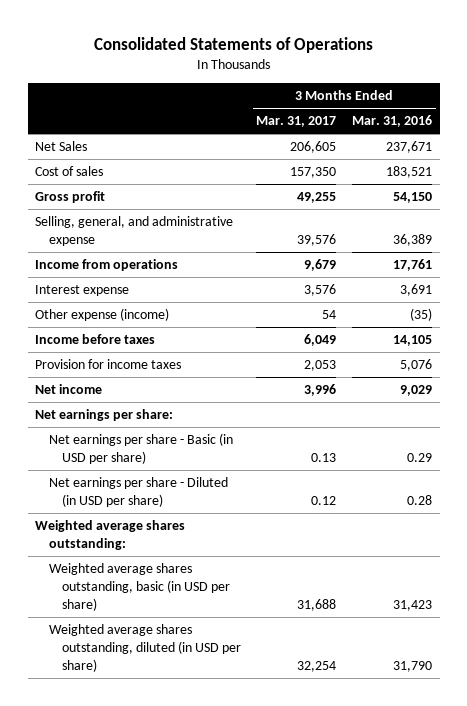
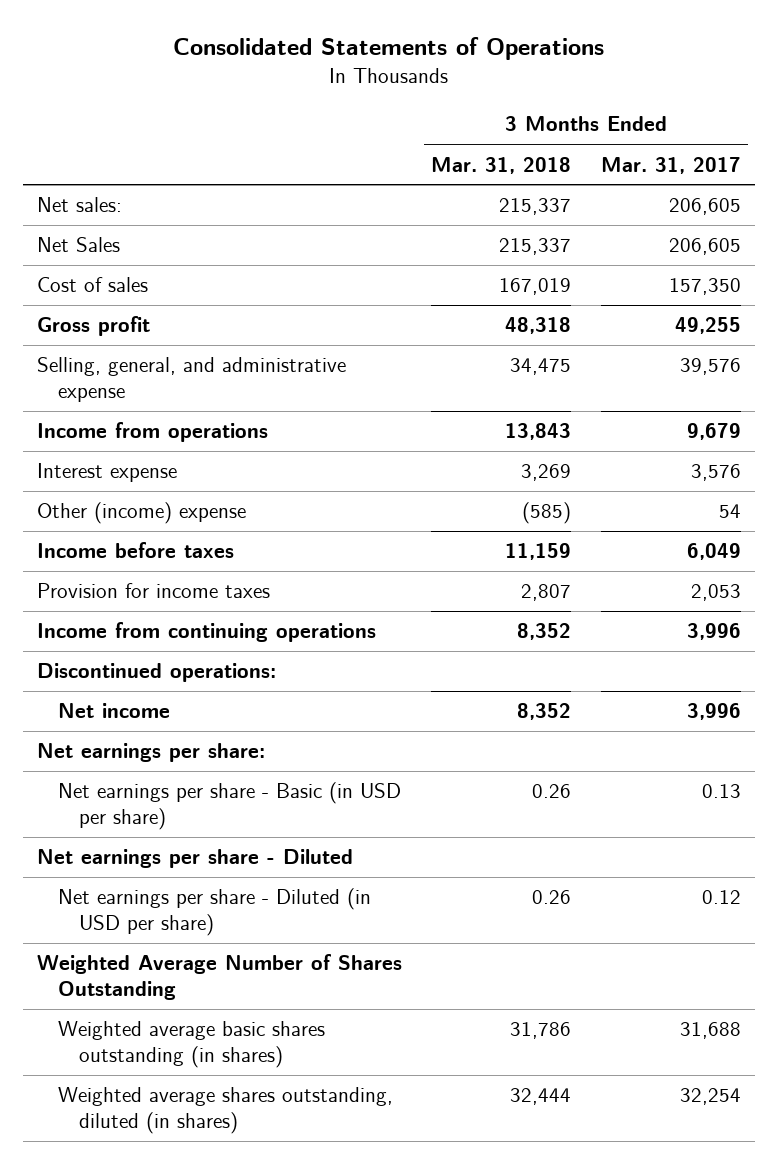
- | 3 Months Ended Mar. 31, 2017 | 3 Months Ended Mar. 31, 2016
+ | 3 Months Ended Mar. 31, 2018 | 3 Months Ended Mar. 31, 2017
+ Net sales: | 215,337 | 206,605
- Other expense (income) | 54 | (35)
+ Other (income) expense | (585) | 54
+ Income from continuing operations | 8,352 | 3,996
+ Discontinued operations:
+ Net earnings per share - Diluted
- Weighted average shares outstanding:
- Weighted average shares outstanding, basic (in USD per share) | 31,688 | 31,423
- Weighted average shares outstanding, diluted (in USD per share) | 32,254 | 31,790
+ Weighted Average Number of Shares Outstanding
+ Weighted average basic shares outstanding (in shares) | 31,786 | 31,688
+ Weighted average shares outstanding, diluted (in shares) | 32,444 | 32,254

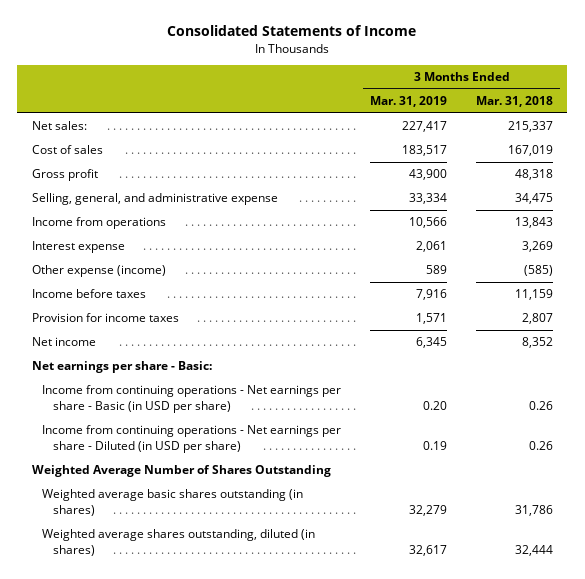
- Consolidated Statements of Operations
+ Consolidated Statements of Income
- | 3 Months Ended Mar. 31, 2018 | 3 Months Ended Mar. 31, 2017
+ | 3 Months Ended Mar. 31, 2019 | 3 Months Ended Mar. 31, 2018
- Net Sales | 215,337 | 206,605
- Other (income) expense | (585) | 54
+ Other expense (income) | 589 | (585)
- Income from continuing operations | 8,352 | 3,996
- Discontinued operations:
- Net earnings per share:
- Net earnings per share - Basic (in USD per share) | 0.26 | 0.13
- Net earnings per share - Diluted
- Net earnings per share - Diluted (in USD per share) | 0.26 | 0.12
+ Net earnings per share - Basic:
+ Income from continuing operations - Net earnings per share - Basic (in USD per share) | 0.20 | 0.26
+ Income from continuing operations - Net earnings per share - Diluted (in USD per share) | 0.19 | 0.26

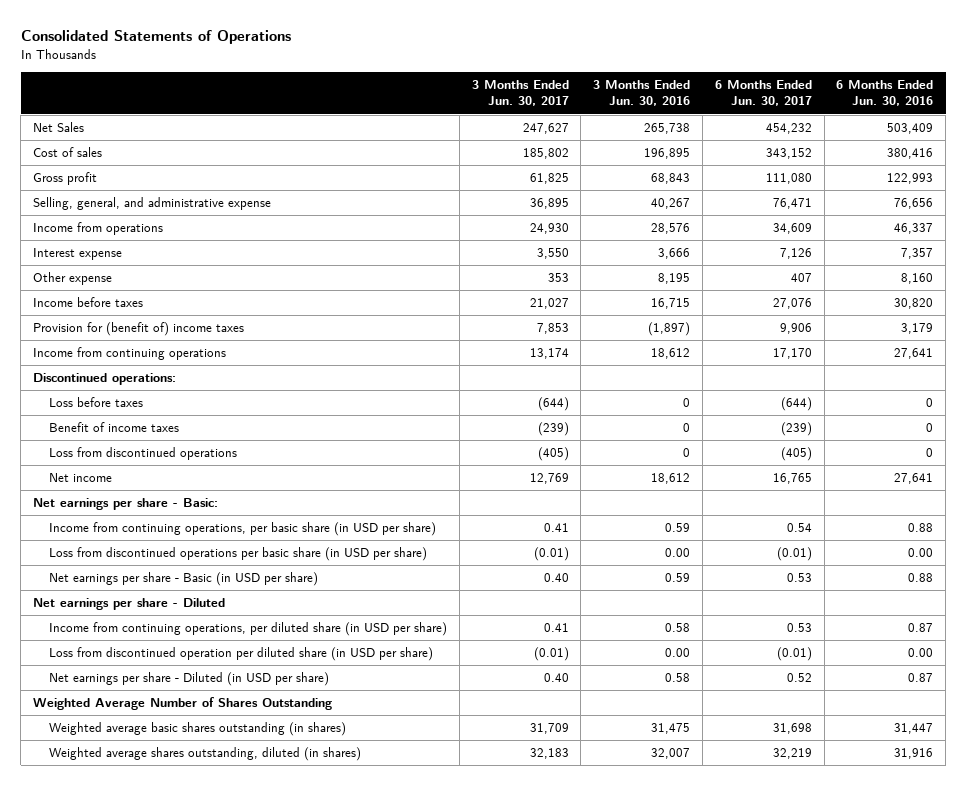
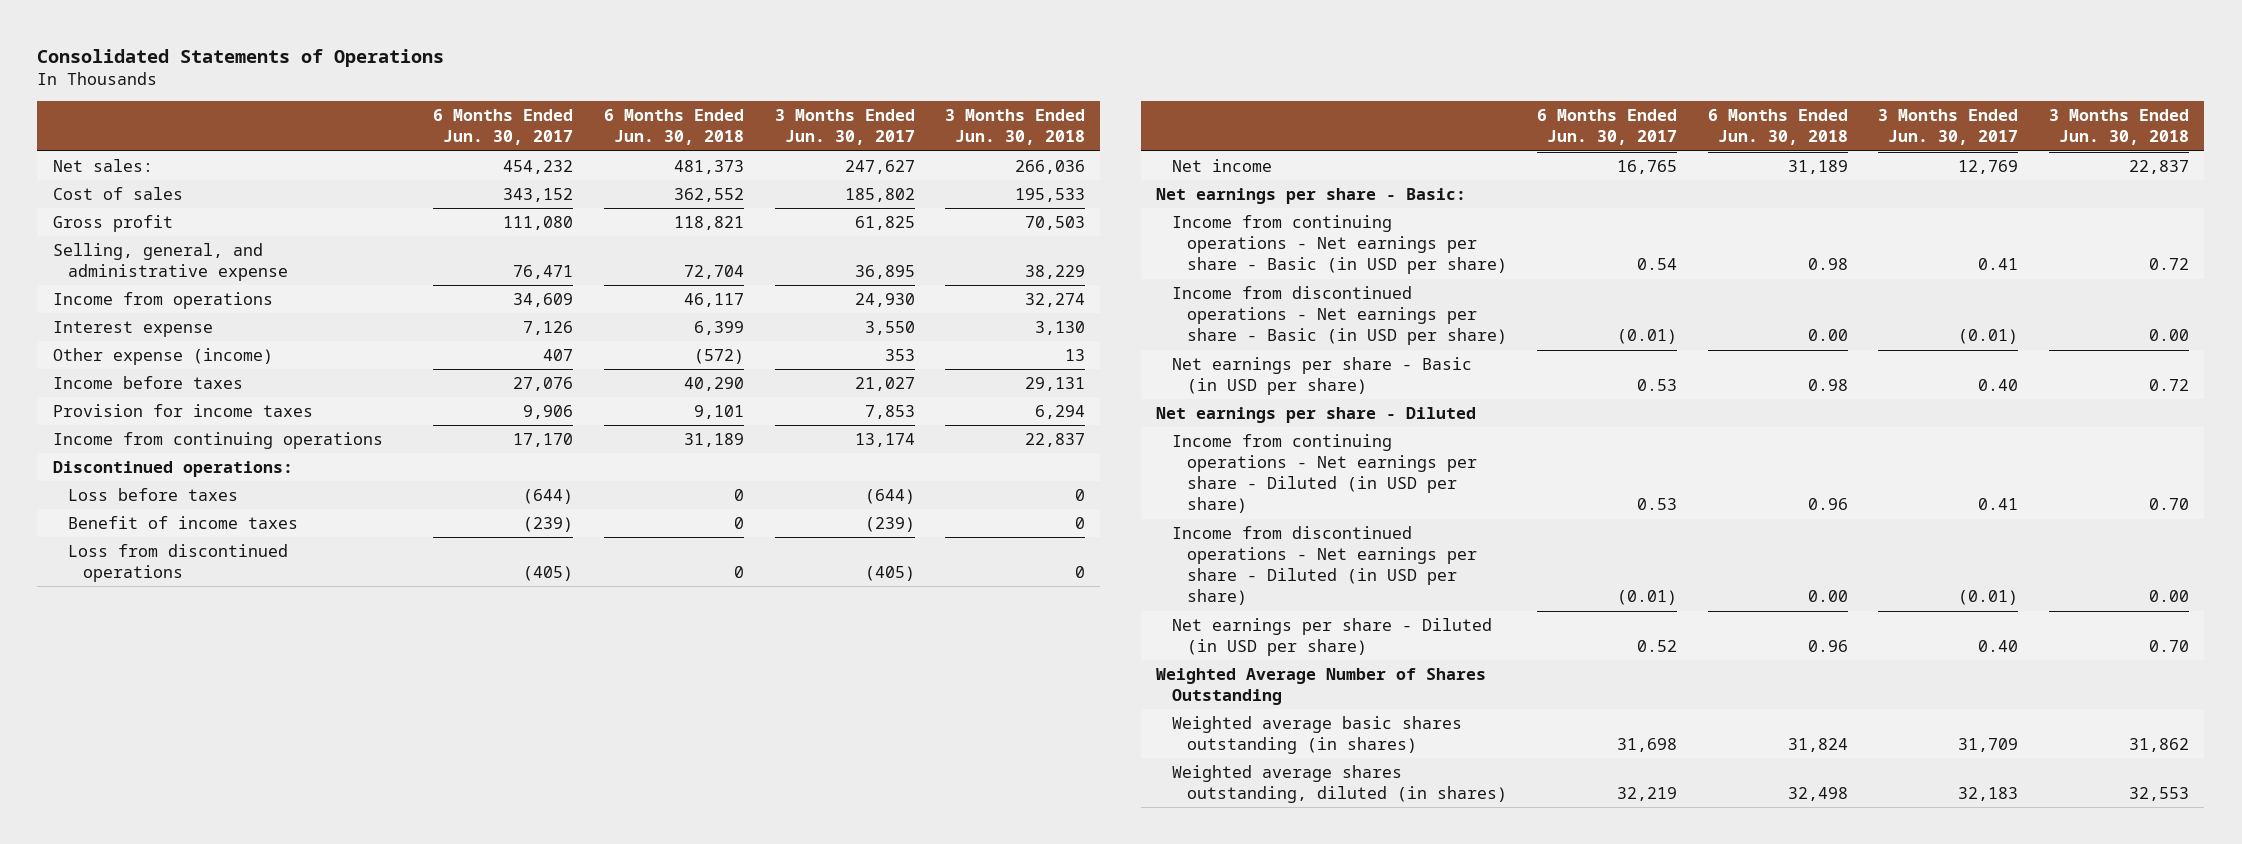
- | 3 Months Ended Jun. 30, 2017 | 3 Months Ended Jun. 30, 2016 | 6 Months Ended Jun. 30, 2017 | 6 Months Ended Jun. 30, 2016
+ | 6 Months Ended Jun. 30, 2017 | 6 Months Ended Jun. 30, 2018 | 3 Months Ended Jun. 30, 2017 | 3 Months Ended Jun. 30, 2018
- Net Sales | 247,627 | 265,738 | 454,232 | 503,409
+ Net sales: | 454,232 | 481,373 | 247,627 | 266,036
- Other expense | 353 | 8,195 | 407 | 8,160
+ Other expense (income) | 407 | (572) | 353 | 13
- Provision for (benefit of) income taxes | 7,853 | (1,897) | 9,906 | 3,179
+ Provision for income taxes | 9,906 | 9,101 | 7,853 | 6,294
- Income from continuing operations, per basic share (in USD per share) | 0.41 | 0.59 | 0.54 | 0.88
- Loss from discontinued operations per basic share (in USD per share) | (0.01) | 0.00 | (0.01) | 0.00
+ Income from continuing operations - Net earnings per share - Basic (in USD per share) | 0.54 | 0.98 | 0.41 | 0.72
+ Income from discontinued operations - Net earnings per share - Basic (in USD per share) | (0.01) | 0.00 | (0.01) | 0.00
- Income from continuing operations, per diluted share (in USD per share) | 0.41 | 0.58 | 0.53 | 0.87
- Loss from discontinued operation per diluted share (in USD per share) | (0.01) | 0.00 | (0.01) | 0.00
+ Income from continuing operations - Net earnings per share - Diluted (in USD per share) | 0.53 | 0.96 | 0.41 | 0.70
+ Income from discontinued operations - Net earnings per share - Diluted (in USD per share) | (0.01) | 0.00 | (0.01) | 0.00

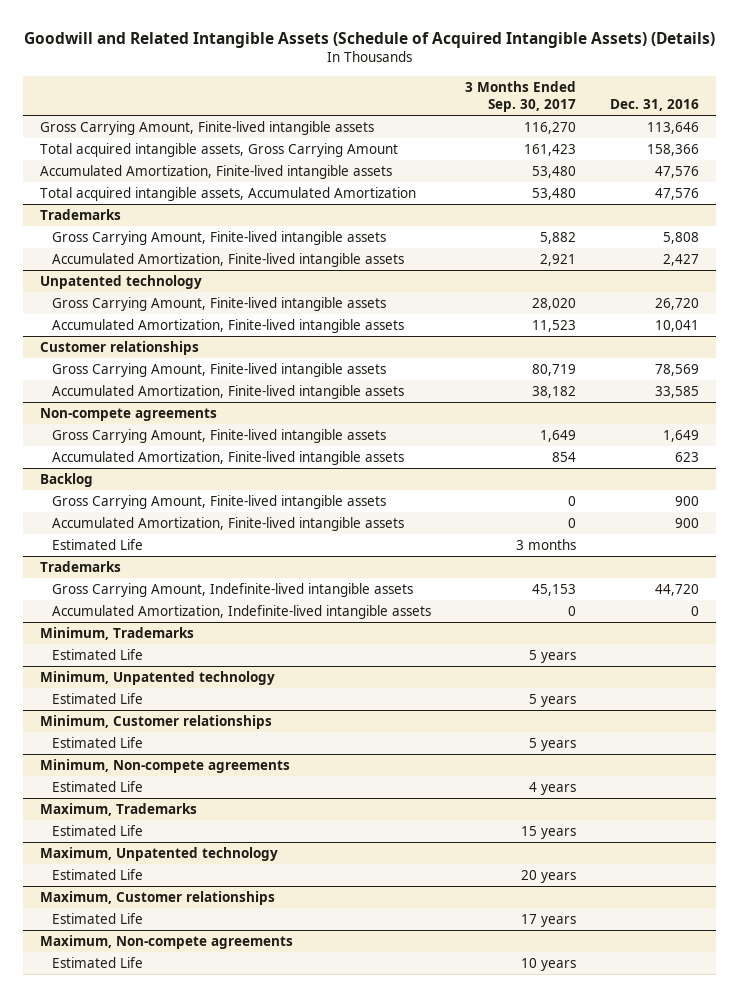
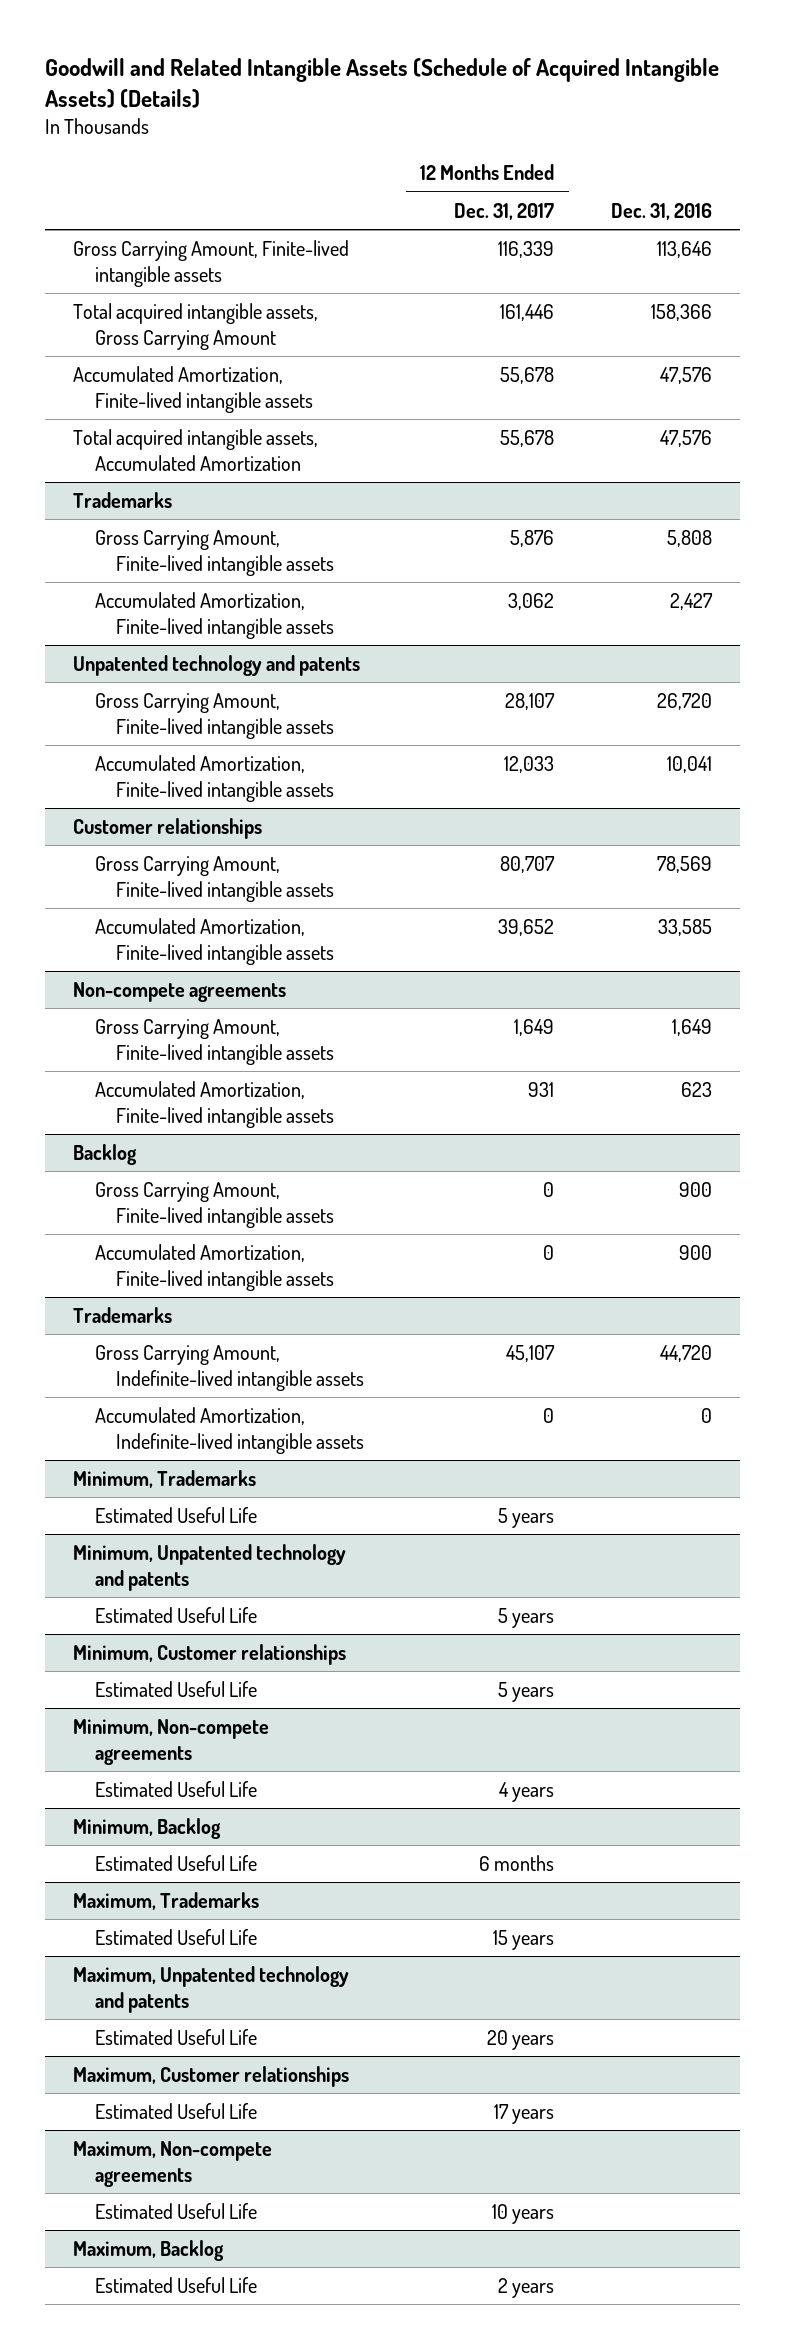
- | 3 Months Ended Sep. 30, 2017 | Dec. 31, 2016
+ | 12 Months Ended Dec. 31, 2017 | Dec. 31, 2016
- Unpatented technology
+ Unpatented technology and patents
@ Backlog
- Estimated Life | 3 months |
@ Minimum, Trademarks
- Estimated Life | 5 years |
- Minimum, Unpatented technology
- Estimated Life | 5 years |
@ Minimum, Trademarks
+ Estimated Useful Life | 5 years |
+ Minimum, Unpatented technology and patents
+ Estimated Useful Life | 5 years |
@ Minimum, Customer relationships
- Estimated Life | 5 years |
+ Estimated Useful Life | 5 years |
@ Minimum, Non-compete agreements
- Estimated Life | 4 years |
+ Estimated Useful Life | 4 years |
+ Minimum, Backlog
+ Estimated Useful Life | 6 months |
@ Maximum, Trademarks
- Estimated Life | 15 years |
- Maximum, Unpatented technology
- Estimated Life | 20 years |
@ Maximum, Trademarks
+ Estimated Useful Life | 15 years |
+ Maximum, Unpatented technology and patents
+ Estimated Useful Life | 20 years |
@ Maximum, Customer relationships
- Estimated Life | 17 years |
+ Estimated Useful Life | 17 years |
@ Maximum, Non-compete agreements
- Estimated Life | 10 years |
+ Estimated Useful Life | 10 years |
+ Maximum, Backlog
+ Estimated Useful Life | 2 years |

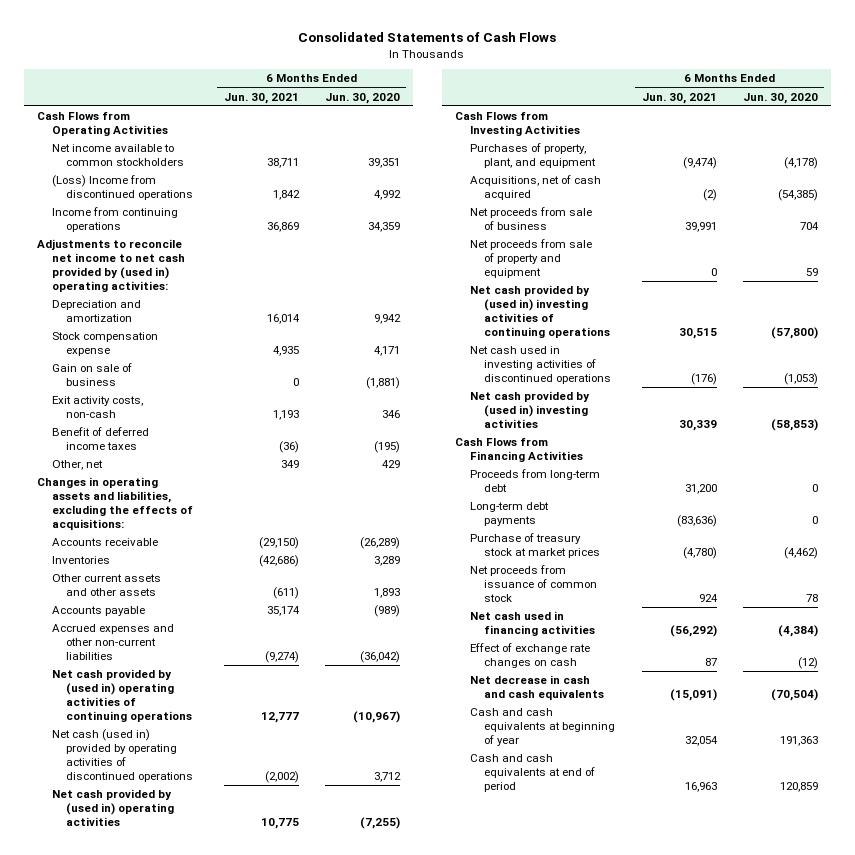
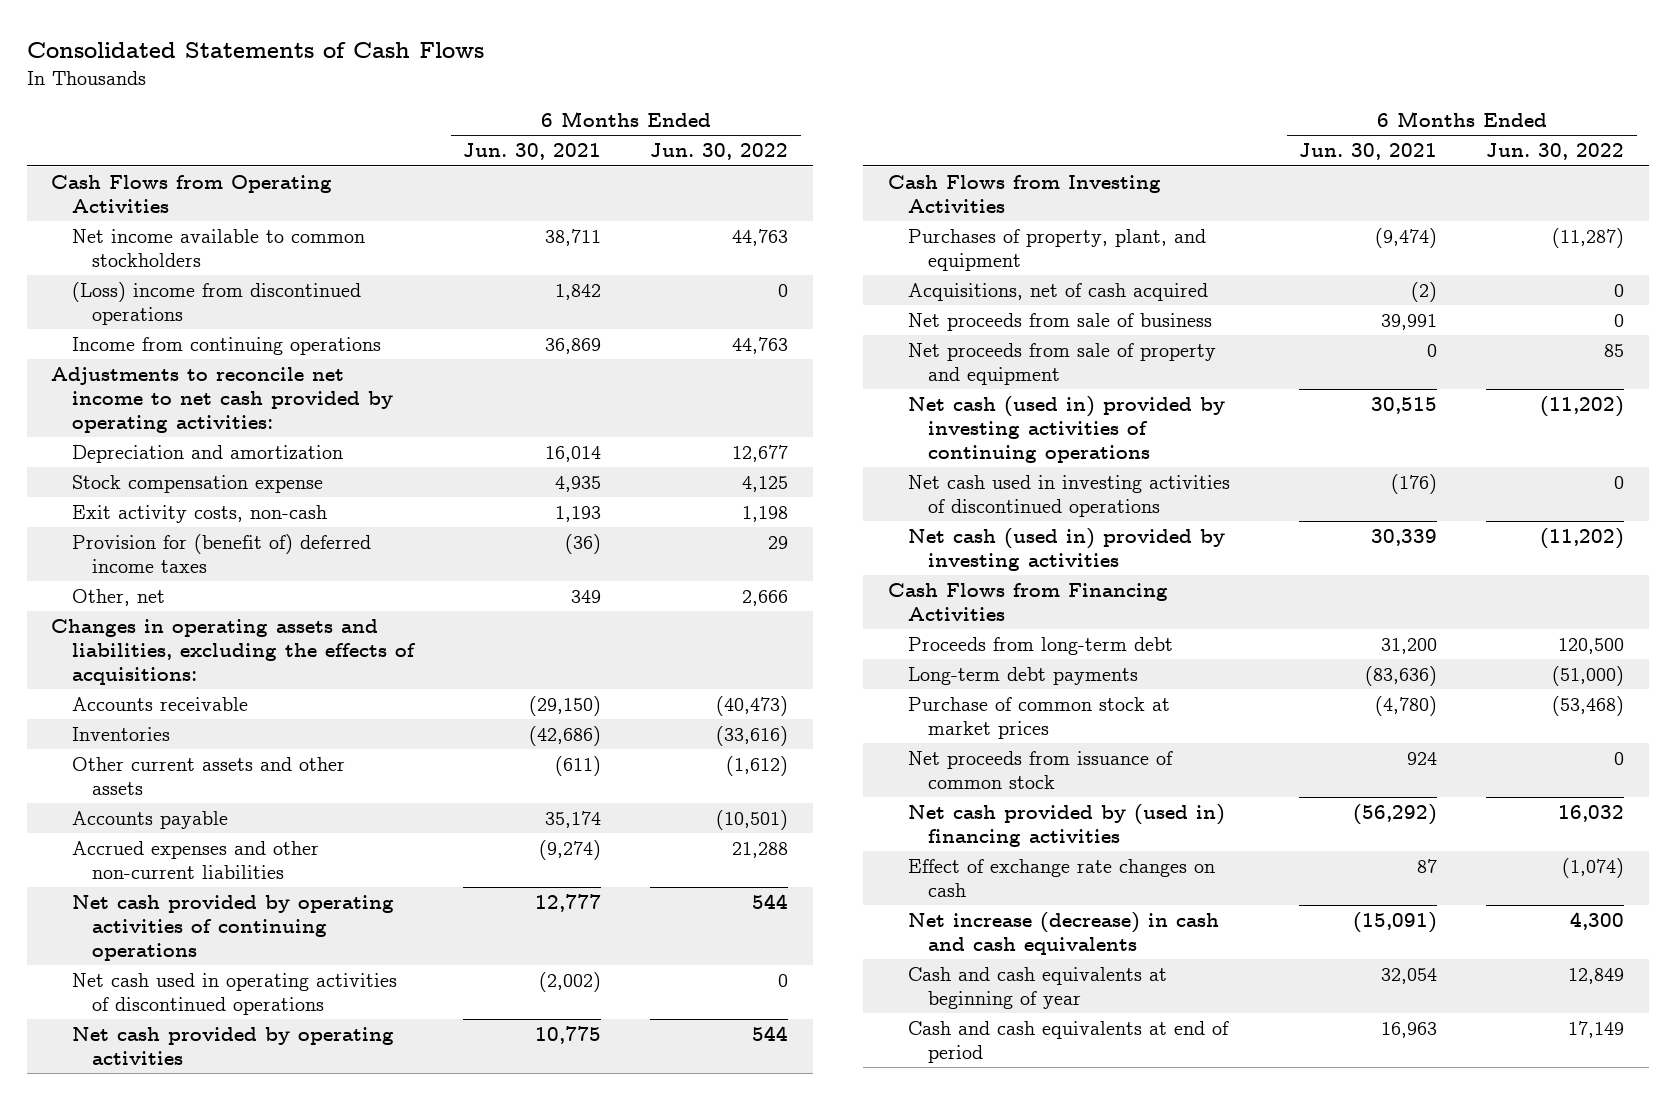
- | 6 Months Ended Jun. 30, 2021 | 6 Months Ended Jun. 30, 2020
+ | 6 Months Ended Jun. 30, 2021 | 6 Months Ended Jun. 30, 2022
- (Loss) Income from discontinued operations | 1,842 | 4,992
+ (Loss) income from discontinued operations | 1,842 | 0
- Adjustments to reconcile net income to net cash provided by (used in) operating activities:
+ Adjustments to reconcile net income to net cash provided by operating activities:
- Gain on sale of business | 0 | (1,881)
- Benefit of deferred income taxes | (36) | (195)
+ Provision for (benefit of) deferred income taxes | (36) | 29
- Net cash provided by (used in) operating activities of continuing operations | 12,777 | (10,967)
- Net cash (used in) provided by operating activities of discontinued operations | (2,002) | 3,712
- Net cash provided by (used in) operating activities | 10,775 | (7,255)
+ Net cash provided by operating activities of continuing operations | 12,777 | 544
+ Net cash used in operating activities of discontinued operations | (2,002) | 0
+ Net cash provided by operating activities | 10,775 | 544
- Net cash provided by (used in) investing activities of continuing operations | 30,515 | (57,800)
+ Net cash (used in) provided by investing activities of continuing operations | 30,515 | (11,202)
- Net cash provided by (used in) investing activities | 30,339 | (58,853)
+ Net cash (used in) provided by investing activities | 30,339 | (11,202)
- Purchase of treasury stock at market prices | (4,780) | (4,462)
+ Purchase of common stock at market prices | (4,780) | (53,468)
- Net cash used in financing activities | (56,292) | (4,384)
+ Net cash provided by (used in) financing activities | (56,292) | 16,032
- Net decrease in cash and cash equivalents | (15,091) | (70,504)
+ Net increase (decrease) in cash and cash equivalents | (15,091) | 4,300

